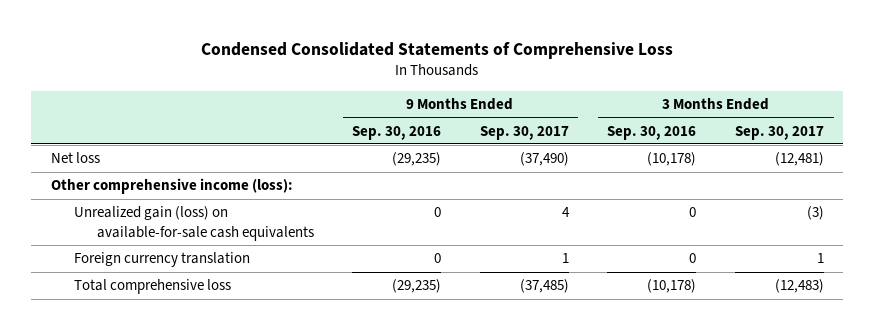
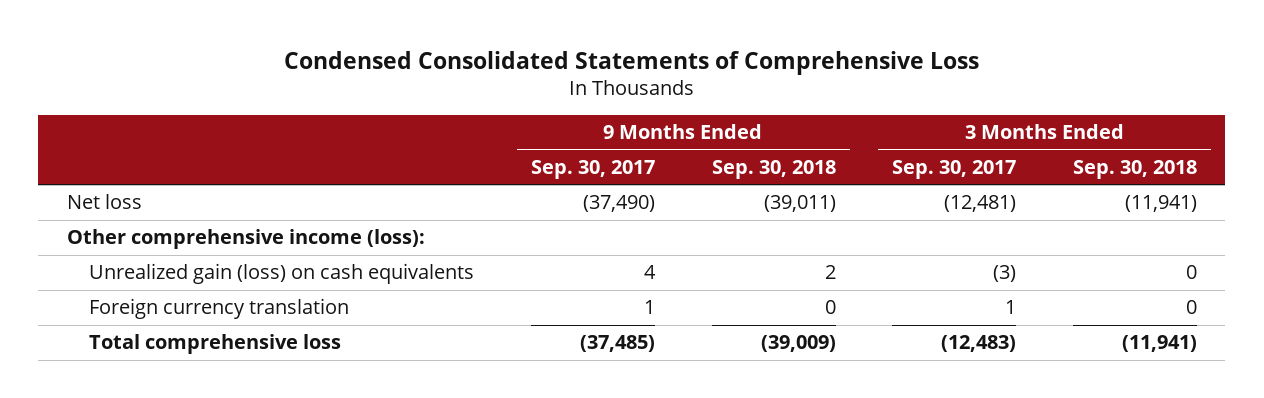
- | 9 Months Ended Sep. 30, 2016 | 9 Months Ended Sep. 30, 2017 | 3 Months Ended Sep. 30, 2016 | 3 Months Ended Sep. 30, 2017
+ | 9 Months Ended Sep. 30, 2017 | 9 Months Ended Sep. 30, 2018 | 3 Months Ended Sep. 30, 2017 | 3 Months Ended Sep. 30, 2018
- Unrealized gain (loss) on available-for-sale cash equivalents | 0 | 4 | 0 | (3)
+ Unrealized gain (loss) on cash equivalents | 4 | 2 | (3) | 0

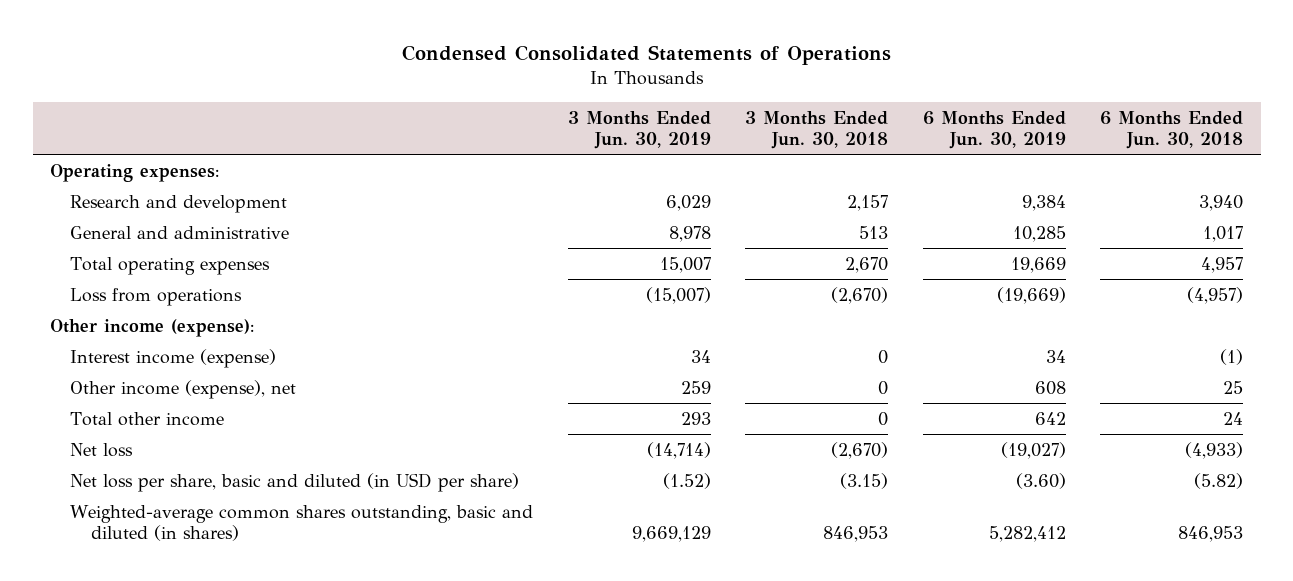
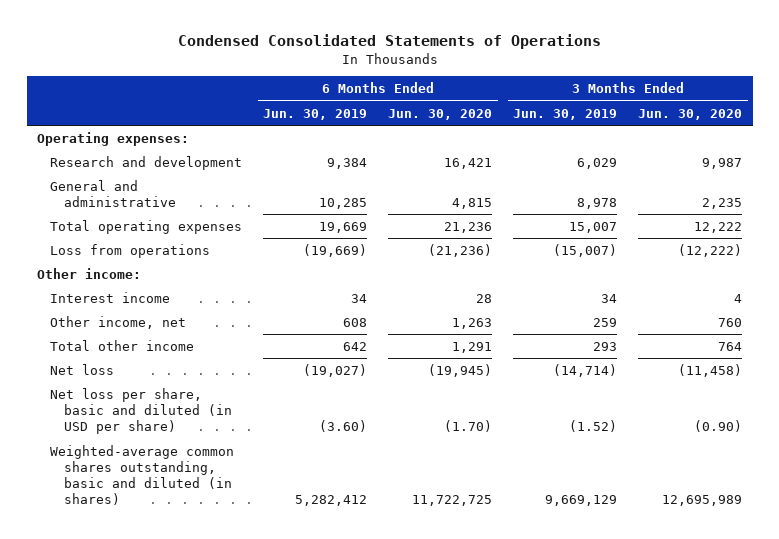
- | 3 Months Ended Jun. 30, 2019 | 3 Months Ended Jun. 30, 2018 | 6 Months Ended Jun. 30, 2019 | 6 Months Ended Jun. 30, 2018
+ | 6 Months Ended Jun. 30, 2019 | 6 Months Ended Jun. 30, 2020 | 3 Months Ended Jun. 30, 2019 | 3 Months Ended Jun. 30, 2020
- Other income (expense):
- Interest income (expense) | 34 | 0 | 34 | (1)
- Other income (expense), net | 259 | 0 | 608 | 25
+ Other income:
+ Interest income | 34 | 28 | 34 | 4
+ Other income, net | 608 | 1,263 | 259 | 760

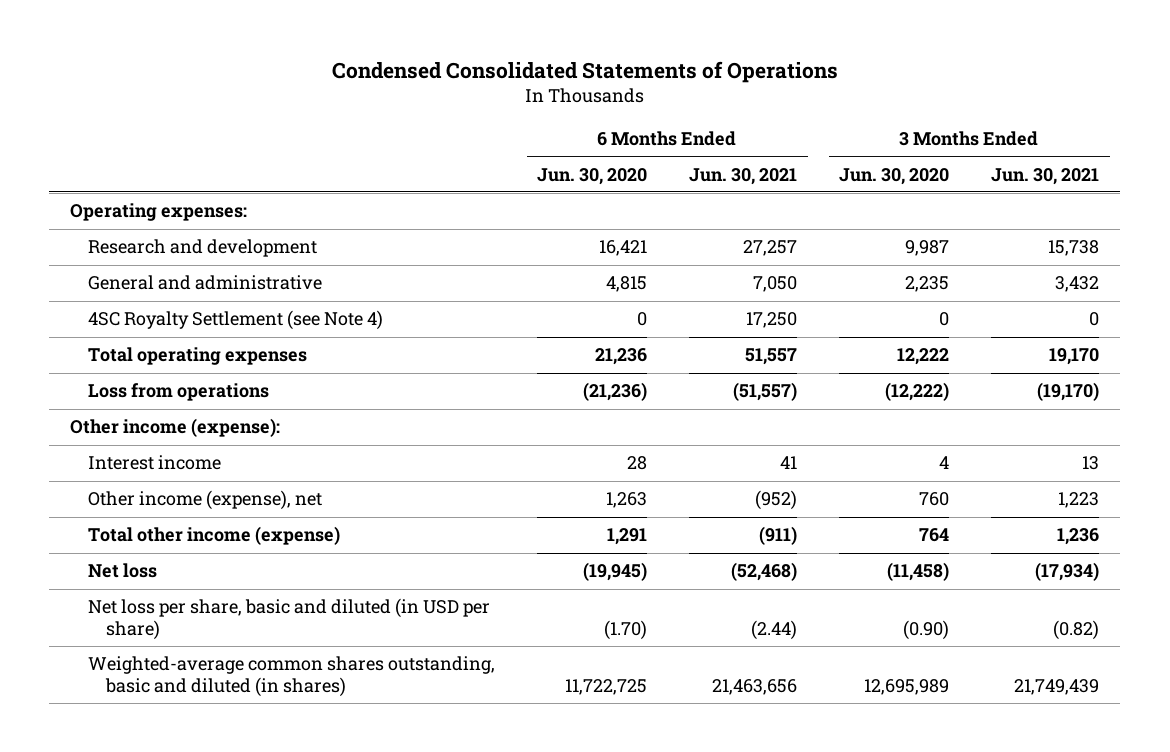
- | 6 Months Ended Jun. 30, 2019 | 6 Months Ended Jun. 30, 2020 | 3 Months Ended Jun. 30, 2019 | 3 Months Ended Jun. 30, 2020
+ | 6 Months Ended Jun. 30, 2020 | 6 Months Ended Jun. 30, 2021 | 3 Months Ended Jun. 30, 2020 | 3 Months Ended Jun. 30, 2021
+ 4SC Royalty Settlement (see Note 4) | 0 | 17,250 | 0 | 0
- Other income:
+ Other income (expense):
- Other income, net | 608 | 1,263 | 259 | 760
- Total other income | 642 | 1,291 | 293 | 764
+ Other income (expense), net | 1,263 | (952) | 760 | 1,223
+ Total other income (expense) | 1,291 | (911) | 764 | 1,236

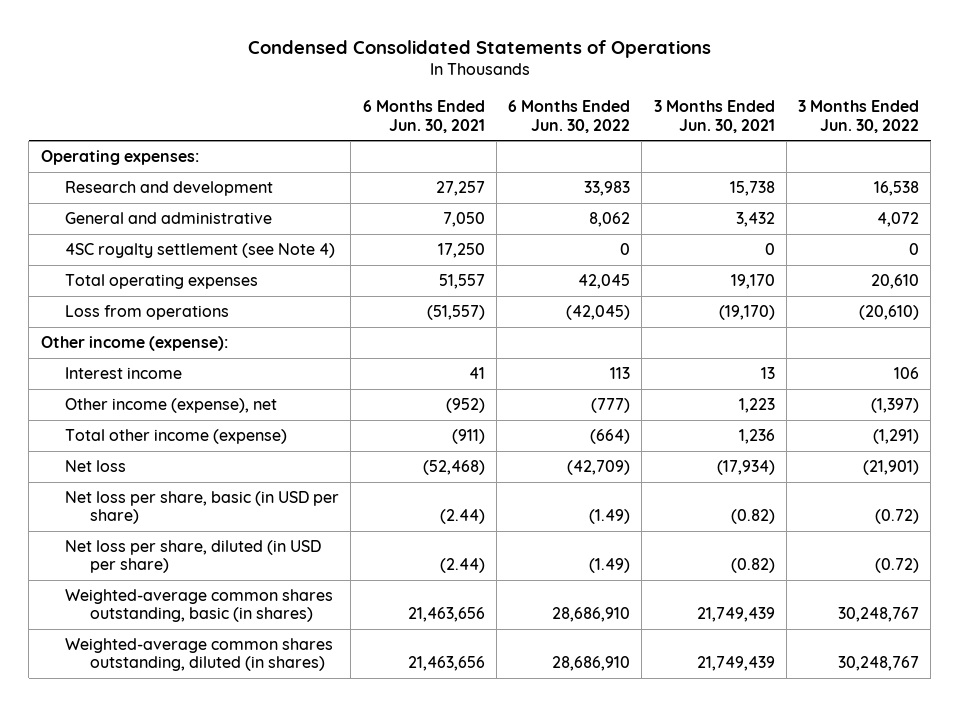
- | 6 Months Ended Jun. 30, 2020 | 6 Months Ended Jun. 30, 2021 | 3 Months Ended Jun. 30, 2020 | 3 Months Ended Jun. 30, 2021
+ | 6 Months Ended Jun. 30, 2021 | 6 Months Ended Jun. 30, 2022 | 3 Months Ended Jun. 30, 2021 | 3 Months Ended Jun. 30, 2022
- 4SC Royalty Settlement (see Note 4) | 0 | 17,250 | 0 | 0
+ 4SC royalty settlement (see Note 4) | 17,250 | 0 | 0 | 0
- Net loss per share, basic and diluted (in USD per share) | (1.70) | (2.44) | (0.90) | (0.82)
- Weighted-average common shares outstanding, basic and diluted (in shares) | 11,722,725 | 21,463,656 | 12,695,989 | 21,749,439
+ Net loss per share, basic (in USD per share) | (2.44) | (1.49) | (0.82) | (0.72)
+ Net loss per share, diluted (in USD per share) | (2.44) | (1.49) | (0.82) | (0.72)
+ Weighted-average common shares outstanding, basic (in shares) | 21,463,656 | 28,686,910 | 21,749,439 | 30,248,767
+ Weighted-average common shares outstanding, diluted (in shares) | 21,463,656 | 28,686,910 | 21,749,439 | 30,248,767

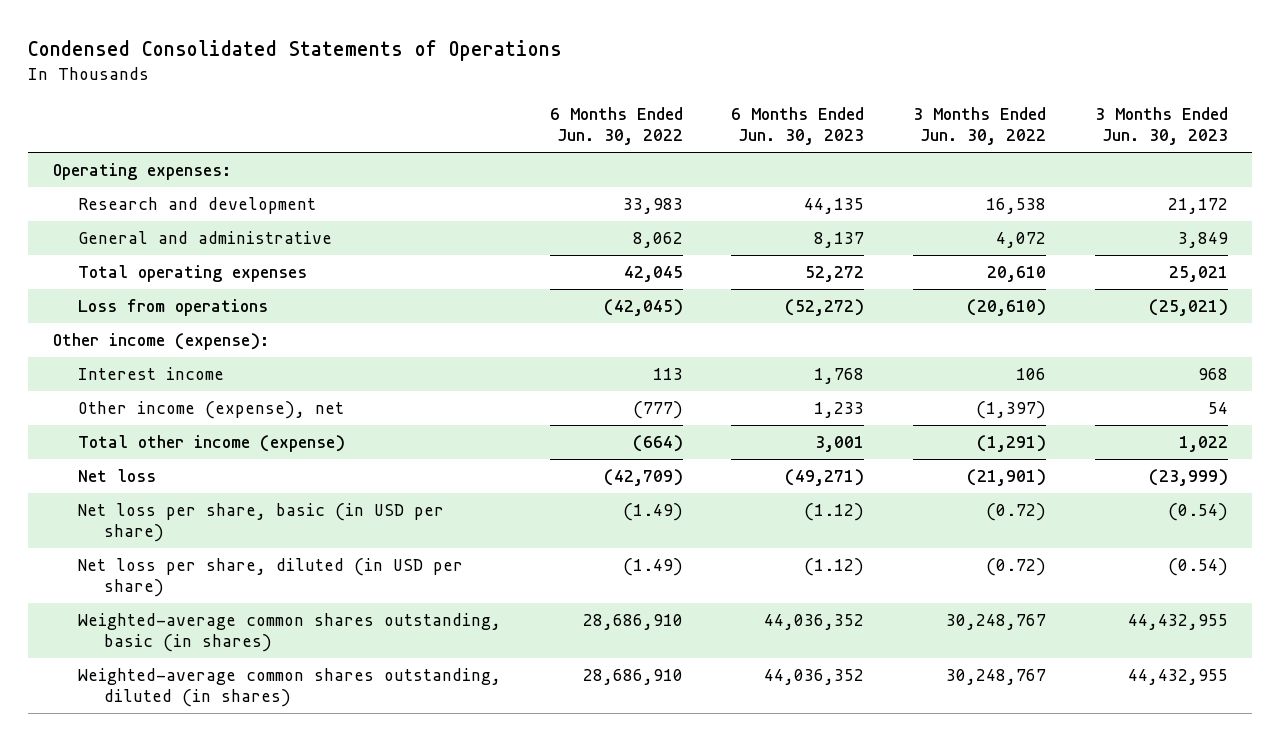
- | 6 Months Ended Jun. 30, 2021 | 6 Months Ended Jun. 30, 2022 | 3 Months Ended Jun. 30, 2021 | 3 Months Ended Jun. 30, 2022
+ | 6 Months Ended Jun. 30, 2022 | 6 Months Ended Jun. 30, 2023 | 3 Months Ended Jun. 30, 2022 | 3 Months Ended Jun. 30, 2023
- 4SC royalty settlement (see Note 4) | 17,250 | 0 | 0 | 0

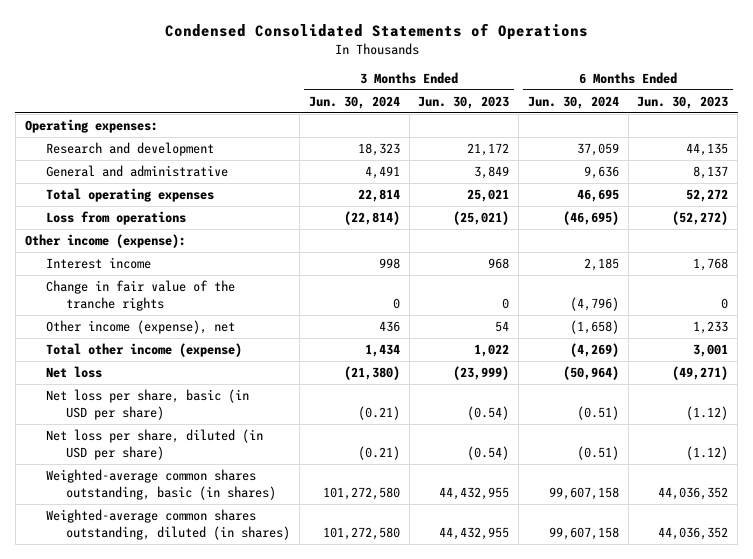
- | 6 Months Ended Jun. 30, 2022 | 6 Months Ended Jun. 30, 2023 | 3 Months Ended Jun. 30, 2022 | 3 Months Ended Jun. 30, 2023
+ | 3 Months Ended Jun. 30, 2024 | 3 Months Ended Jun. 30, 2023 | 6 Months Ended Jun. 30, 2024 | 6 Months Ended Jun. 30, 2023
+ Change in fair value of the tranche rights | 0 | 0 | (4,796) | 0

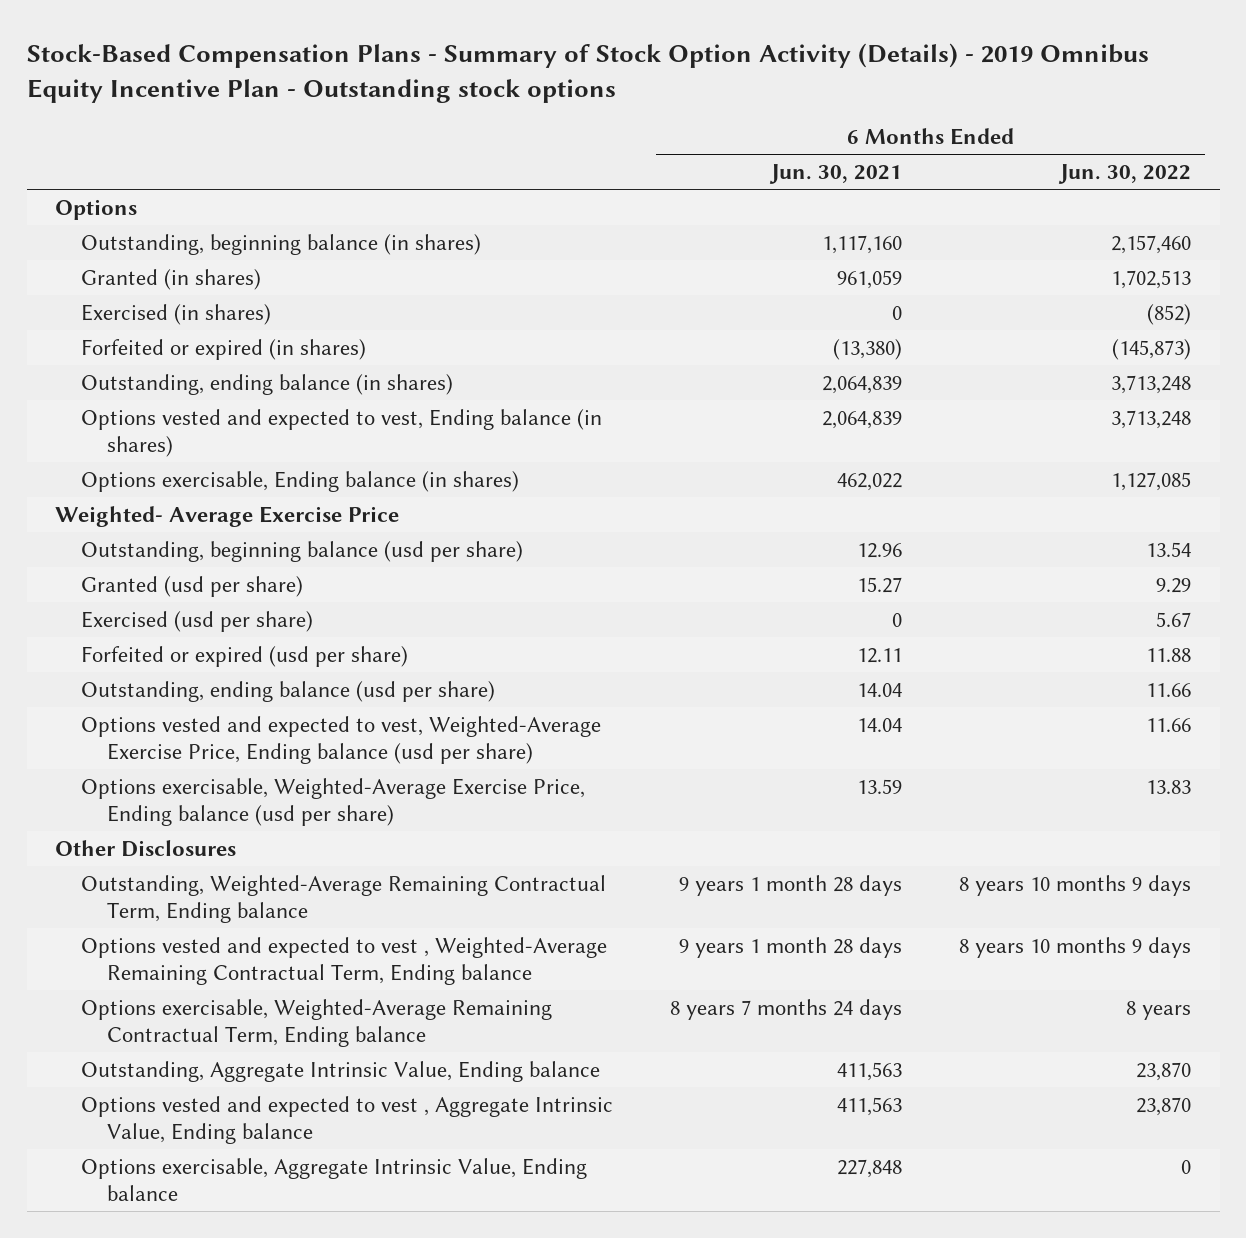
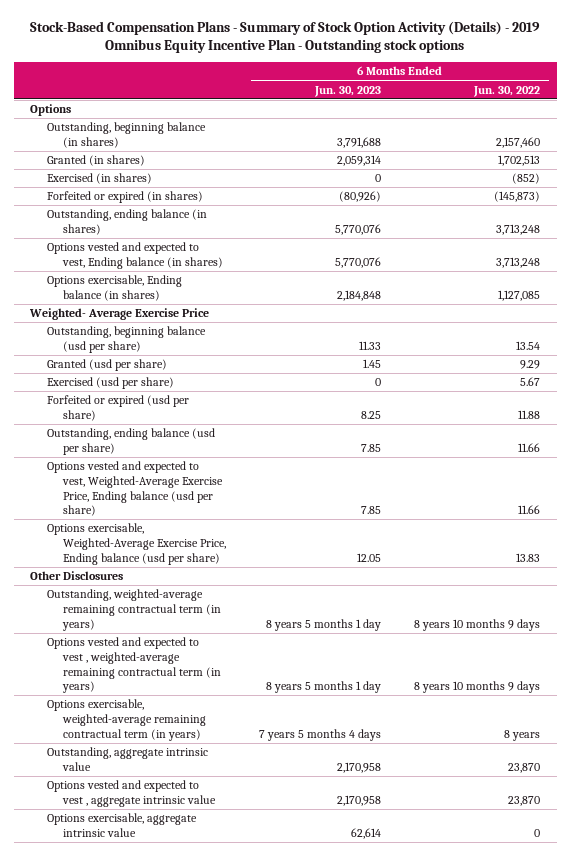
- | 6 Months Ended Jun. 30, 2021 | 6 Months Ended Jun. 30, 2022
+ | 6 Months Ended Jun. 30, 2023 | 6 Months Ended Jun. 30, 2022
- Outstanding, Weighted-Average Remaining Contractual Term, Ending balance | 9 years 1 month 28 days | 8 years 10 months 9 days
- Options vested and expected to vest , Weighted-Average Remaining Contractual Term, Ending balance | 9 years 1 month 28 days | 8 years 10 months 9 days
- Options exercisable, Weighted-Average Remaining Contractual Term, Ending balance | 8 years 7 months 24 days | 8 years
- Outstanding, Aggregate Intrinsic Value, Ending balance | 411,563 | 23,870
- Options vested and expected to vest , Aggregate Intrinsic Value, Ending balance | 411,563 | 23,870
- Options exercisable, Aggregate Intrinsic Value, Ending balance | 227,848 | 0
+ Outstanding, weighted-average remaining contractual term (in years) | 8 years 5 months 1 day | 8 years 10 months 9 days
+ Options vested and expected to vest , weighted-average remaining contractual term (in years) | 8 years 5 months 1 day | 8 years 10 months 9 days
+ Options exercisable, weighted-average remaining contractual term (in years) | 7 years 5 months 4 days | 8 years
+ Outstanding, aggregate intrinsic value | 2,170,958 | 23,870
+ Options vested and expected to vest , aggregate intrinsic value | 2,170,958 | 23,870
+ Options exercisable, aggregate intrinsic value | 62,614 | 0

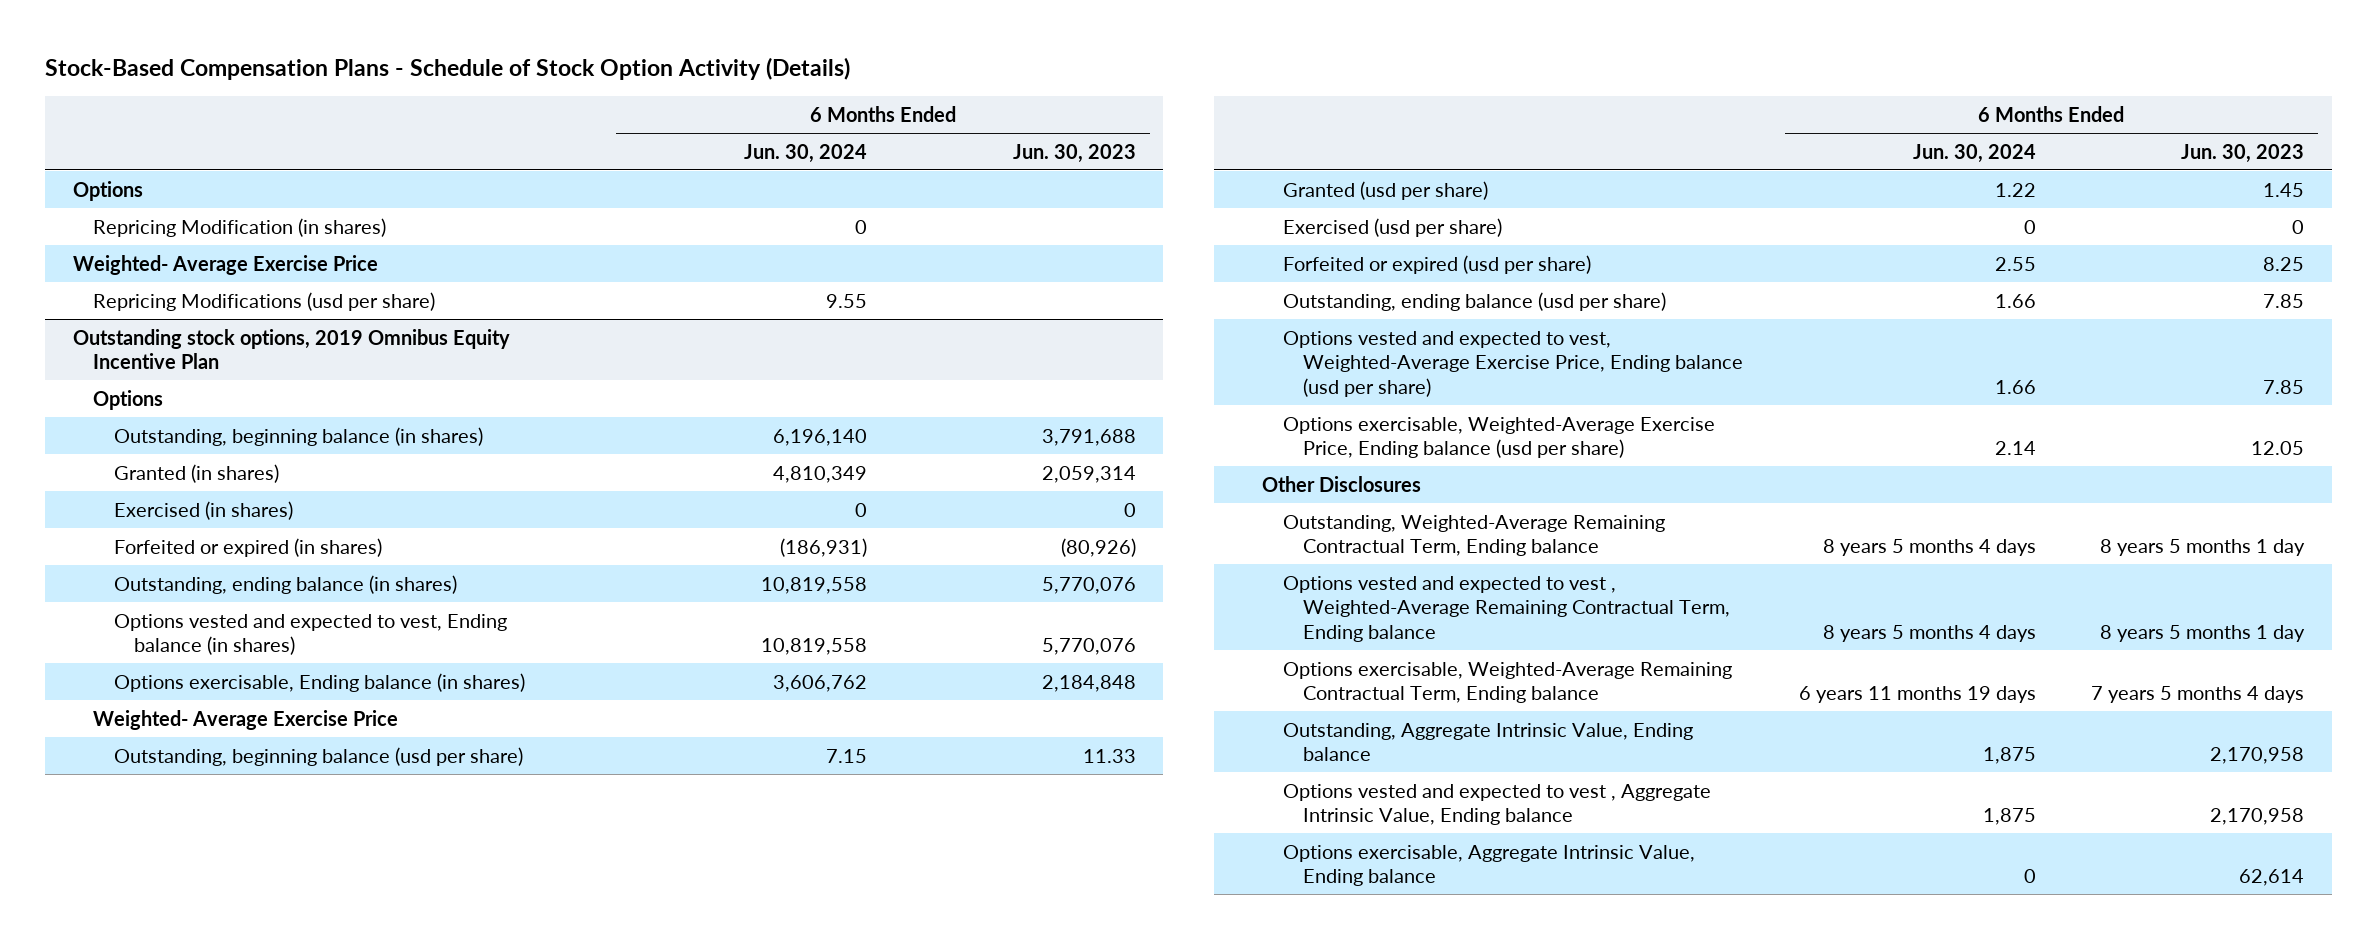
- Stock-Based Compensation Plans - Summary of Stock Option Activity (Details) - 2019 Omnibus Equity Incentive Plan - Outstanding stock options
+ Stock-Based Compensation Plans - Schedule of Stock Option Activity (Details)
- | 6 Months Ended Jun. 30, 2023 | 6 Months Ended Jun. 30, 2022
+ | 6 Months Ended Jun. 30, 2024 | 6 Months Ended Jun. 30, 2023
+ Repricing Modification (in shares) | 0 |
+ Weighted- Average Exercise Price
+ Repricing Modifications (usd per share) | 9.55 |
+ Outstanding stock options, 2019 Omnibus Equity Incentive Plan
+ Options
- Outstanding, weighted-average remaining contractual term (in years) | 8 years 5 months 1 day | 8 years 10 months 9 days
- Options vested and expected to vest , weighted-average remaining contractual term (in years) | 8 years 5 months 1 day | 8 years 10 months 9 days
- Options exercisable, weighted-average remaining contractual term (in years) | 7 years 5 months 4 days | 8 years
- Outstanding, aggregate intrinsic value | 2,170,958 | 23,870
- Options vested and expected to vest , aggregate intrinsic value | 2,170,958 | 23,870
- Options exercisable, aggregate intrinsic value | 62,614 | 0
+ Outstanding, Weighted-Average Remaining Contractual Term, Ending balance | 8 years 5 months 4 days | 8 years 5 months 1 day
+ Options vested and expected to vest , Weighted-Average Remaining Contractual Term, Ending balance | 8 years 5 months 4 days | 8 years 5 months 1 day
+ Options exercisable, Weighted-Average Remaining Contractual Term, Ending balance | 6 years 11 months 19 days | 7 years 5 months 4 days
+ Outstanding, Aggregate Intrinsic Value, Ending balance | 1,875 | 2,170,958
+ Options vested and expected to vest , Aggregate Intrinsic Value, Ending balance | 1,875 | 2,170,958
+ Options exercisable, Aggregate Intrinsic Value, Ending balance | 0 | 62,614

